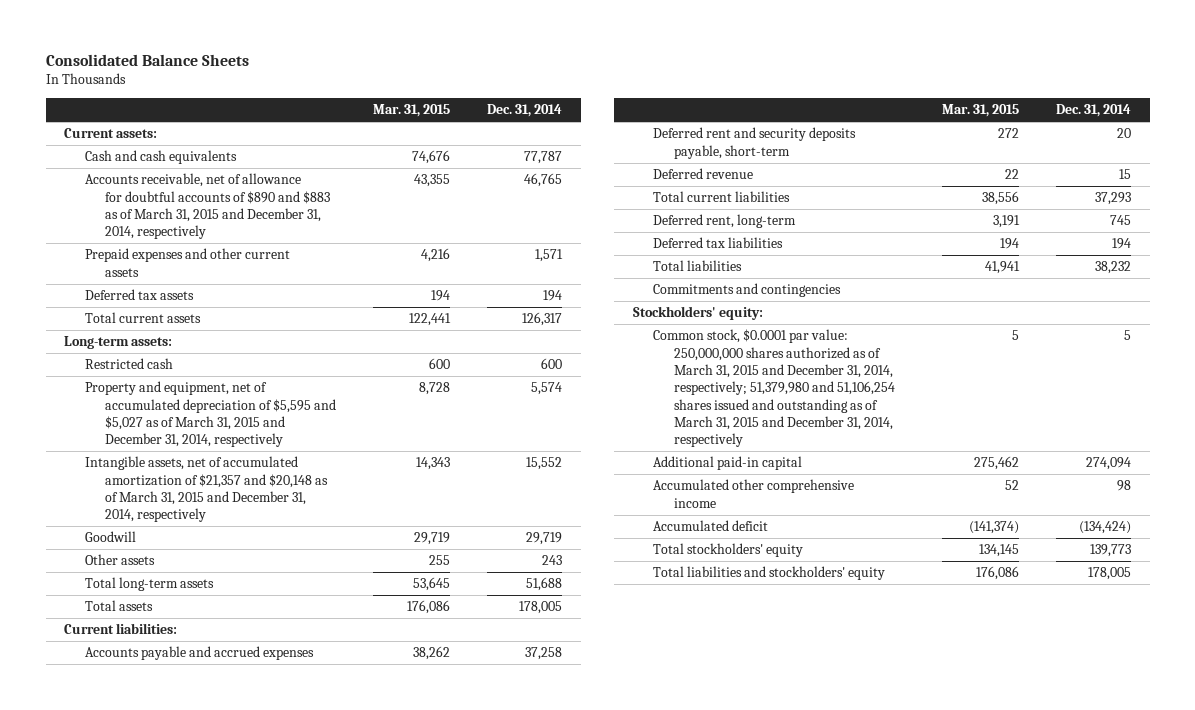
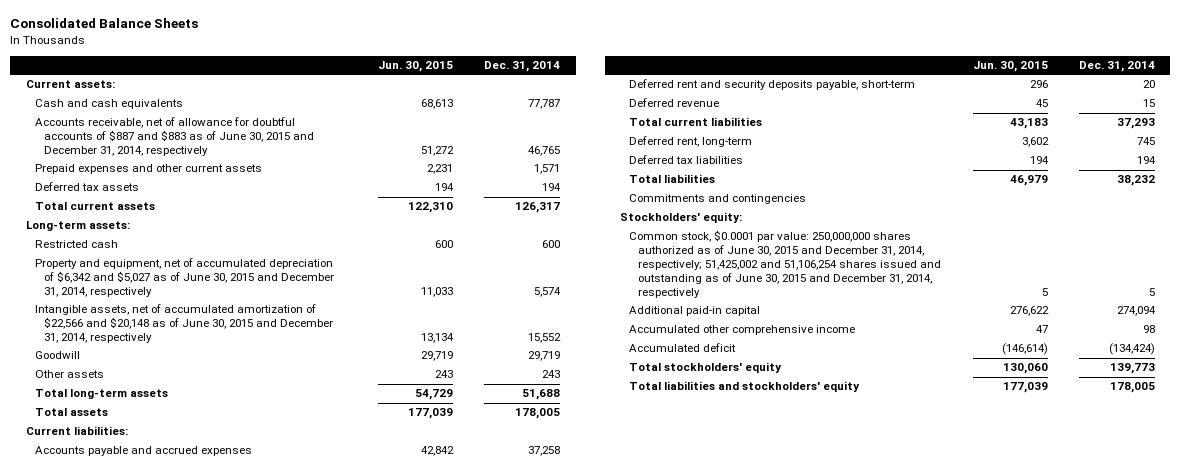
- | Mar. 31, 2015 | Dec. 31, 2014
+ | Jun. 30, 2015 | Dec. 31, 2014
- Accounts receivable, net of allowance for doubtful accounts of $890 and $883 as of March 31, 2015 and December 31, 2014, respectively | 43,355 | 46,765
+ Accounts receivable, net of allowance for doubtful accounts of $887 and $883 as of June 30, 2015 and December 31, 2014, respectively | 51,272 | 46,765
- Property and equipment, net of accumulated depreciation of $5,595 and $5,027 as of March 31, 2015 and December 31, 2014, respectively | 8,728 | 5,574
- Intangible assets, net of accumulated amortization of $21,357 and $20,148 as of March 31, 2015 and December 31, 2014, respectively | 14,343 | 15,552
+ Property and equipment, net of accumulated depreciation of $6,342 and $5,027 as of June 30, 2015 and December 31, 2014, respectively | 11,033 | 5,574
+ Intangible assets, net of accumulated amortization of $22,566 and $20,148 as of June 30, 2015 and December 31, 2014, respectively | 13,134 | 15,552
- Common stock, $0.0001 par value: 250,000,000 shares authorized as of March 31, 2015 and December 31, 2014, respectively; 51,379,980 and 51,106,254 shares issued and outstanding as of March 31, 2015 and December 31, 2014, respectively | 5 | 5
+ Common stock, $0.0001 par value: 250,000,000 shares authorized as of June 30, 2015 and December 31, 2014, respectively; 51,425,002 and 51,106,254 shares issued and outstanding as of June 30, 2015 and December 31, 2014, respectively | 5 | 5

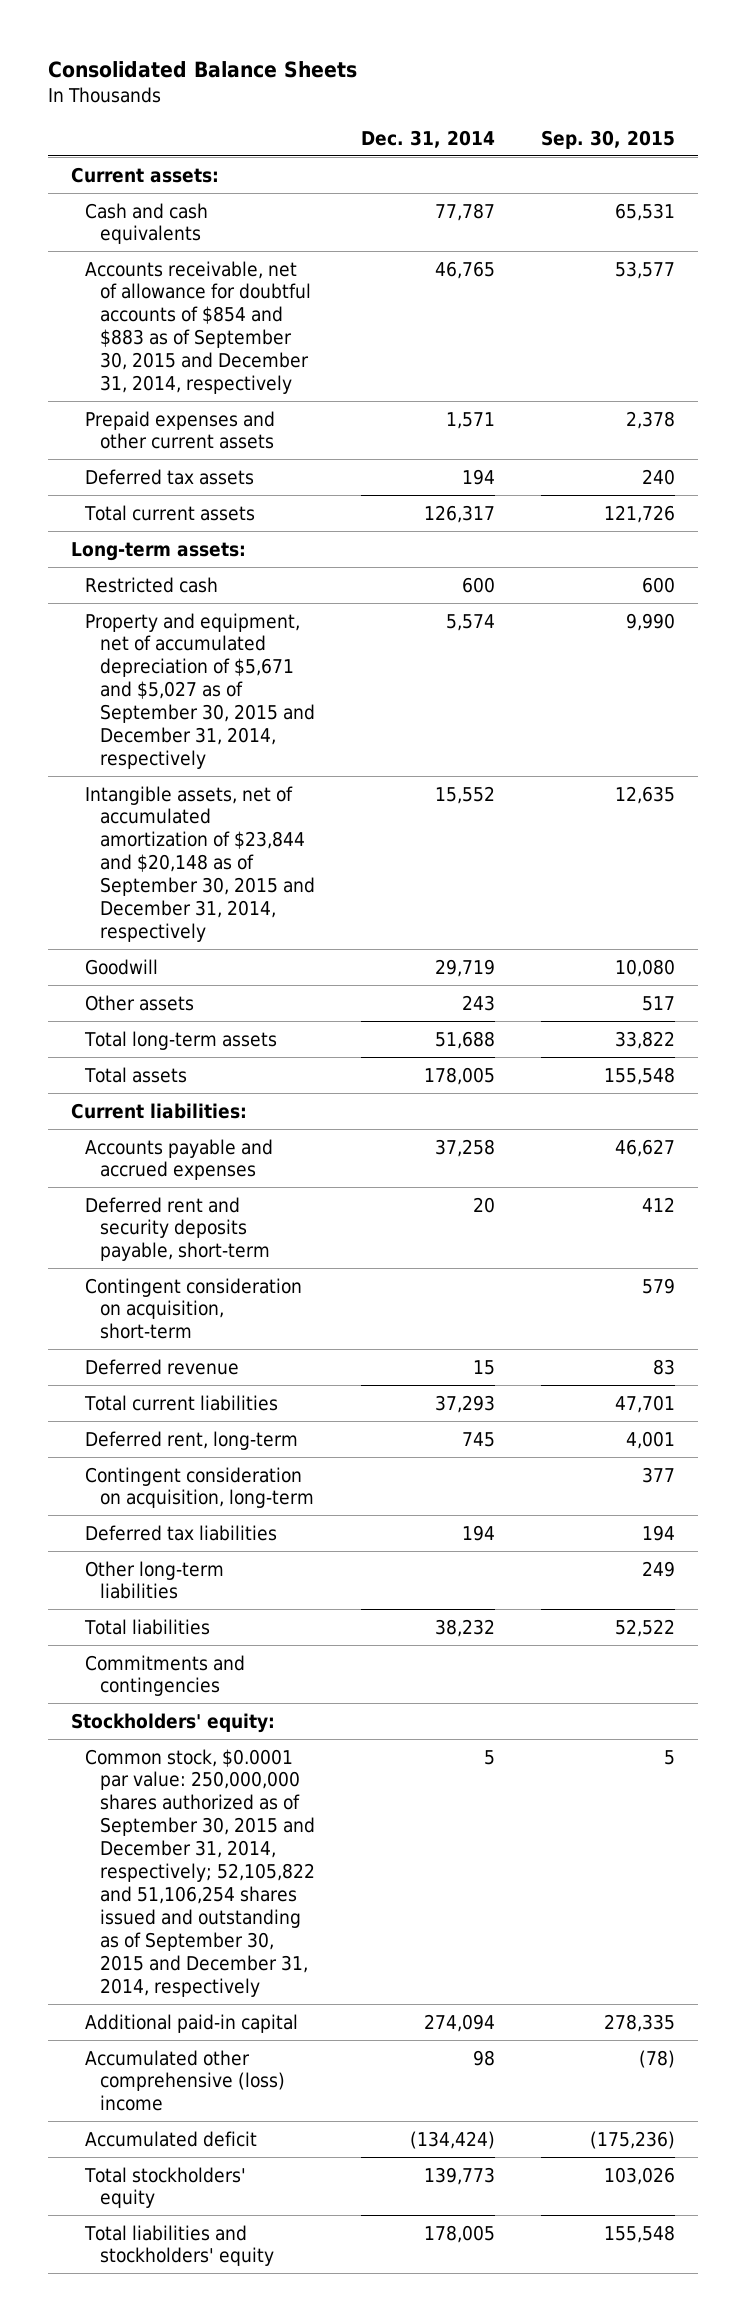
- | Jun. 30, 2015 | Dec. 31, 2014
+ | Dec. 31, 2014 | Sep. 30, 2015
- Accounts receivable, net of allowance for doubtful accounts of $887 and $883 as of June 30, 2015 and December 31, 2014, respectively | 51,272 | 46,765
+ Accounts receivable, net of allowance for doubtful accounts of $854 and $883 as of September 30, 2015 and December 31, 2014, respectively | 46,765 | 53,577
- Property and equipment, net of accumulated depreciation of $6,342 and $5,027 as of June 30, 2015 and December 31, 2014, respectively | 11,033 | 5,574
- Intangible assets, net of accumulated amortization of $22,566 and $20,148 as of June 30, 2015 and December 31, 2014, respectively | 13,134 | 15,552
+ Property and equipment, net of accumulated depreciation of $5,671 and $5,027 as of September 30, 2015 and December 31, 2014, respectively | 5,574 | 9,990
+ Intangible assets, net of accumulated amortization of $23,844 and $20,148 as of September 30, 2015 and December 31, 2014, respectively | 15,552 | 12,635
+ Contingent consideration on acquisition, short-term | | 579
+ Contingent consideration on acquisition, long-term | | 377
+ Other long-term liabilities | | 249
- Common stock, $0.0001 par value: 250,000,000 shares authorized as of June 30, 2015 and December 31, 2014, respectively; 51,425,002 and 51,106,254 shares issued and outstanding as of June 30, 2015 and December 31, 2014, respectively | 5 | 5
+ Common stock, $0.0001 par value: 250,000,000 shares authorized as of September 30, 2015 and December 31, 2014, respectively; 52,105,822 and 51,106,254 shares issued and outstanding as of September 30, 2015 and December 31, 2014, respectively | 5 | 5
- Accumulated other comprehensive income | 47 | 98
+ Accumulated other comprehensive (loss) income | 98 | (78)

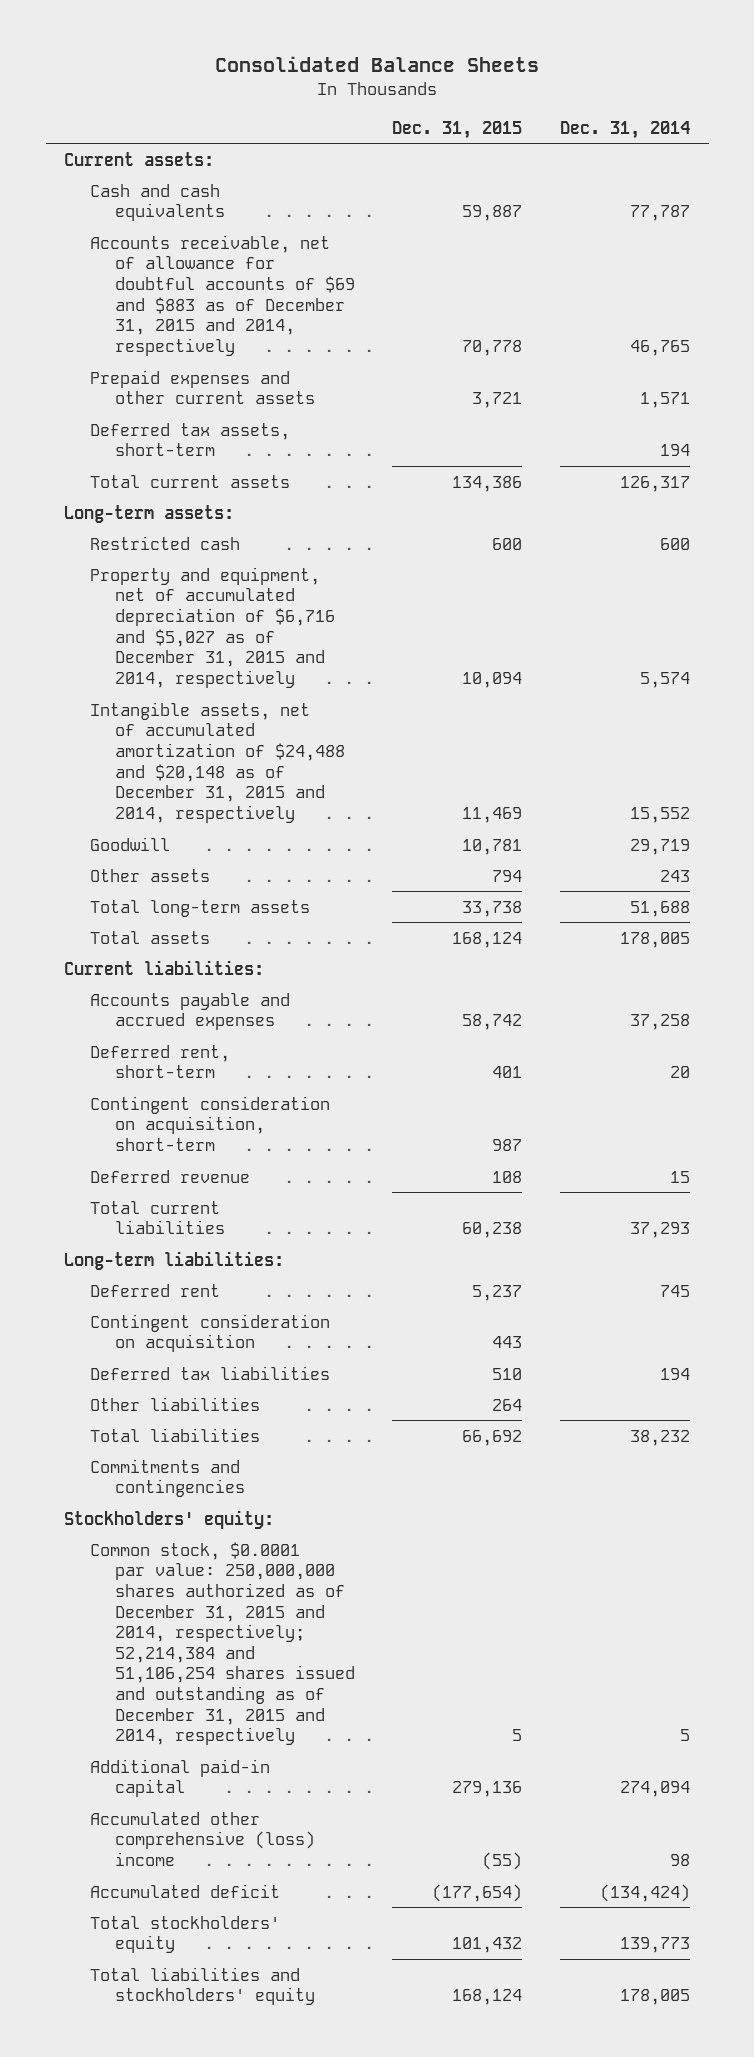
- | Dec. 31, 2014 | Sep. 30, 2015
+ | Dec. 31, 2015 | Dec. 31, 2014
- Accounts receivable, net of allowance for doubtful accounts of $854 and $883 as of September 30, 2015 and December 31, 2014, respectively | 46,765 | 53,577
+ Accounts receivable, net of allowance for doubtful accounts of $69 and $883 as of December 31, 2015 and 2014, respectively | 70,778 | 46,765
- Deferred tax assets | 194 | 240
+ Deferred tax assets, short-term | | 194
- Property and equipment, net of accumulated depreciation of $5,671 and $5,027 as of September 30, 2015 and December 31, 2014, respectively | 5,574 | 9,990
- Intangible assets, net of accumulated amortization of $23,844 and $20,148 as of September 30, 2015 and December 31, 2014, respectively | 15,552 | 12,635
+ Property and equipment, net of accumulated depreciation of $6,716 and $5,027 as of December 31, 2015 and 2014, respectively | 10,094 | 5,574
+ Intangible assets, net of accumulated amortization of $24,488 and $20,148 as of December 31, 2015 and 2014, respectively | 11,469 | 15,552
- Deferred rent and security deposits payable, short-term | 20 | 412
+ Deferred rent, short-term | 401 | 20
- Deferred rent, long-term | 745 | 4,001
- Contingent consideration on acquisition, long-term | | 377
+ Long-term liabilities:
+ Deferred rent | 5,237 | 745
+ Contingent consideration on acquisition | 443 |
- Other long-term liabilities | | 249
+ Other liabilities | 264 |
- Common stock, $0.0001 par value: 250,000,000 shares authorized as of September 30, 2015 and December 31, 2014, respectively; 52,105,822 and 51,106,254 shares issued and outstanding as of September 30, 2015 and December 31, 2014, respectively | 5 | 5
+ Common stock, $0.0001 par value: 250,000,000 shares authorized as of December 31, 2015 and 2014, respectively; 52,214,384 and 51,106,254 shares issued and outstanding as of December 31, 2015 and 2014, respectively | 5 | 5

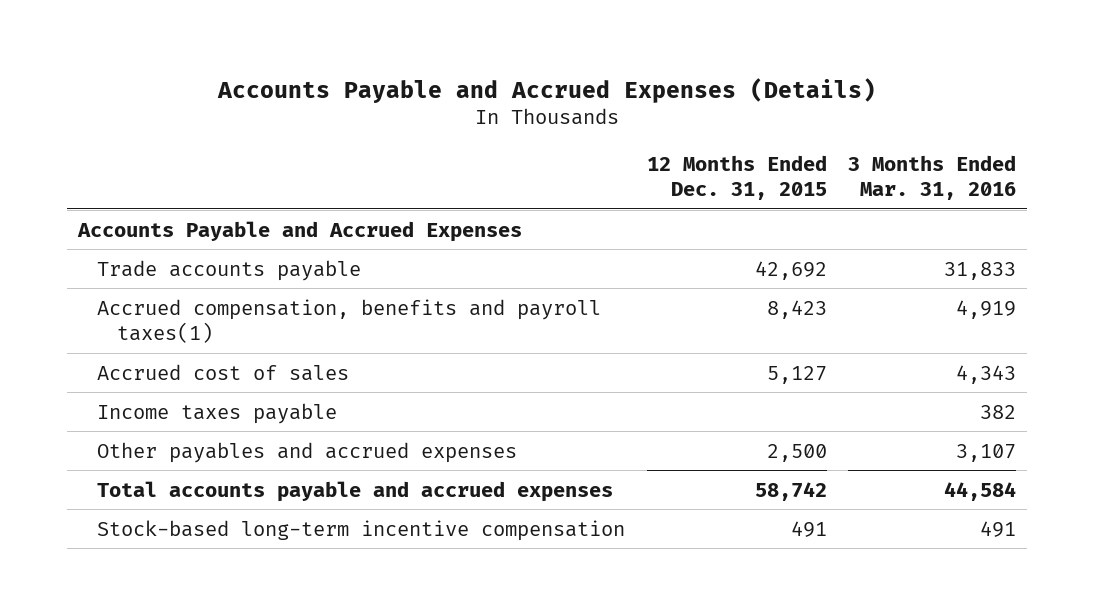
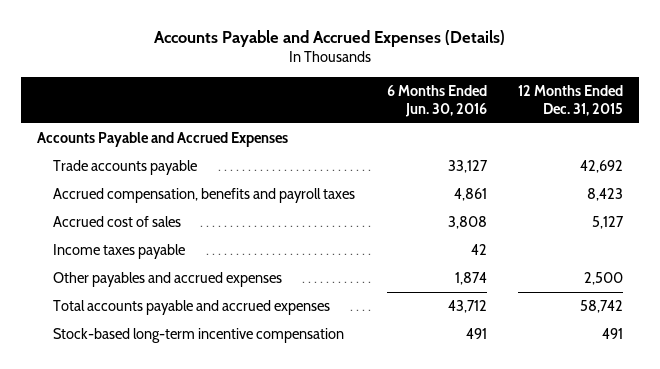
- | 12 Months Ended Dec. 31, 2015 | 3 Months Ended Mar. 31, 2016
+ | 6 Months Ended Jun. 30, 2016 | 12 Months Ended Dec. 31, 2015
- Accrued compensation, benefits and payroll taxes(1) | 8,423 | 4,919
+ Accrued compensation, benefits and payroll taxes | 4,861 | 8,423

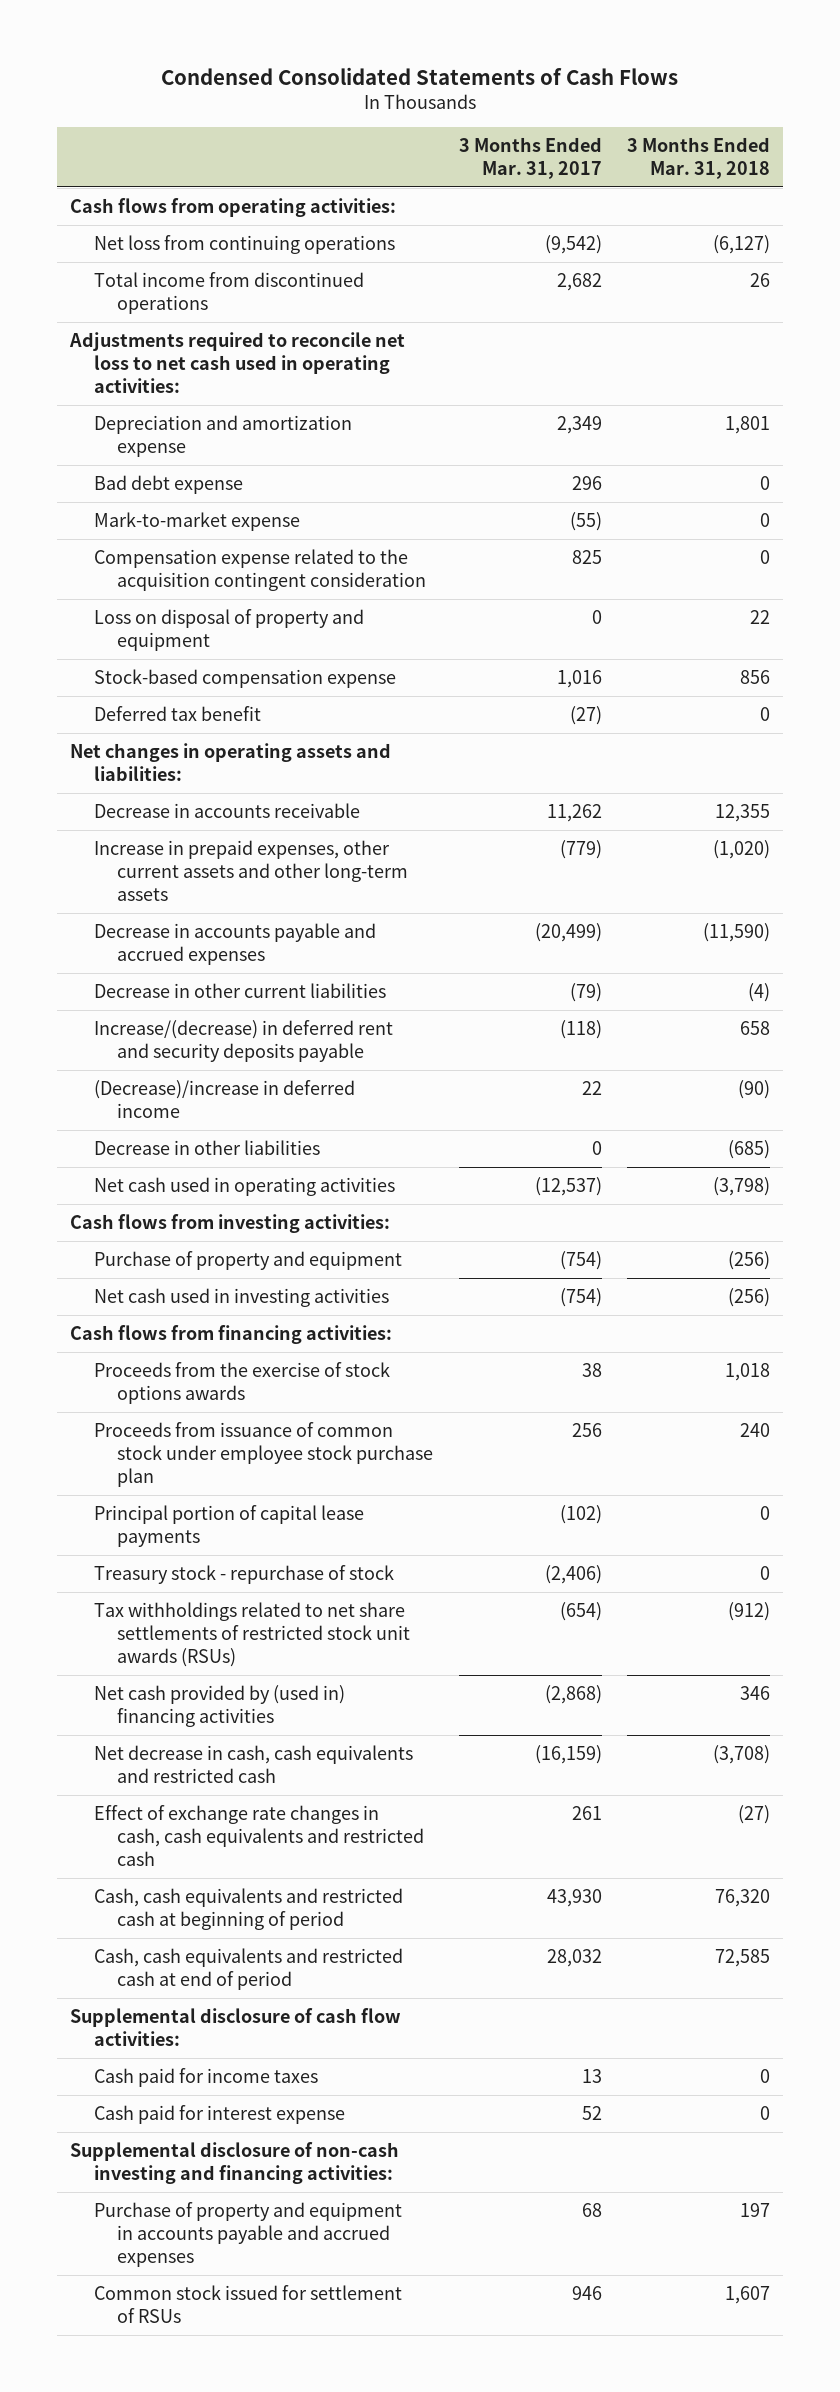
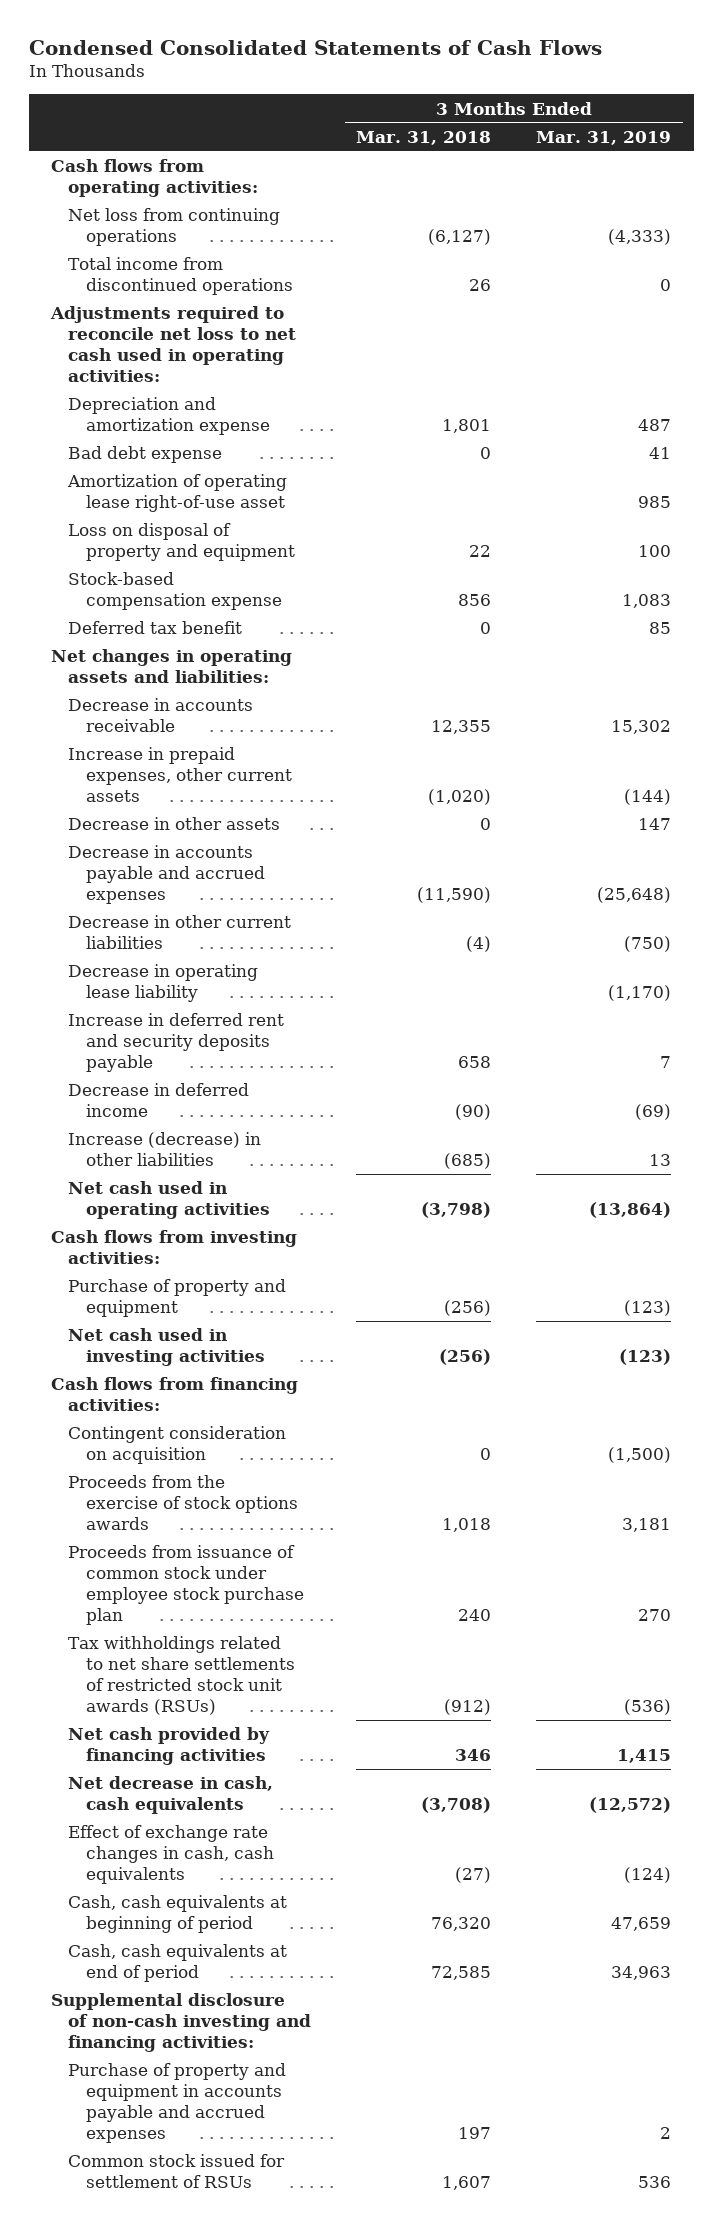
- | 3 Months Ended Mar. 31, 2017 | 3 Months Ended Mar. 31, 2018
+ | 3 Months Ended Mar. 31, 2018 | 3 Months Ended Mar. 31, 2019
- Mark-to-market expense | (55) | 0
- Compensation expense related to the acquisition contingent consideration | 825 | 0
+ Amortization of operating lease right-of-use asset | | 985
- Increase in prepaid expenses, other current assets and other long-term assets | (779) | (1,020)
+ Increase in prepaid expenses, other current assets | (1,020) | (144)
+ Decrease in other assets | 0 | 147
- Increase/(decrease) in deferred rent and security deposits payable | (118) | 658
- (Decrease)/increase in deferred income | 22 | (90)
- Decrease in other liabilities | 0 | (685)
+ Decrease in operating lease liability | | (1,170)
+ Increase in deferred rent and security deposits payable | 658 | 7
+ Decrease in deferred income | (90) | (69)
+ Increase (decrease) in other liabilities | (685) | 13
+ Contingent consideration on acquisition | 0 | (1,500)
- Principal portion of capital lease payments | (102) | 0
- Treasury stock - repurchase of stock | (2,406) | 0
- Net cash provided by (used in) financing activities | (2,868) | 346
- Net decrease in cash, cash equivalents and restricted cash | (16,159) | (3,708)
- Effect of exchange rate changes in cash, cash equivalents and restricted cash | 261 | (27)
- Cash, cash equivalents and restricted cash at beginning of period | 43,930 | 76,320
- Cash, cash equivalents and restricted cash at end of period | 28,032 | 72,585
- Supplemental disclosure of cash flow activities:
- Cash paid for income taxes | 13 | 0
- Cash paid for interest expense | 52 | 0
+ Net cash provided by financing activities | 346 | 1,415
+ Net decrease in cash, cash equivalents | (3,708) | (12,572)
+ Effect of exchange rate changes in cash, cash equivalents | (27) | (124)
+ Cash, cash equivalents at beginning of period | 76,320 | 47,659
+ Cash, cash equivalents at end of period | 72,585 | 34,963

